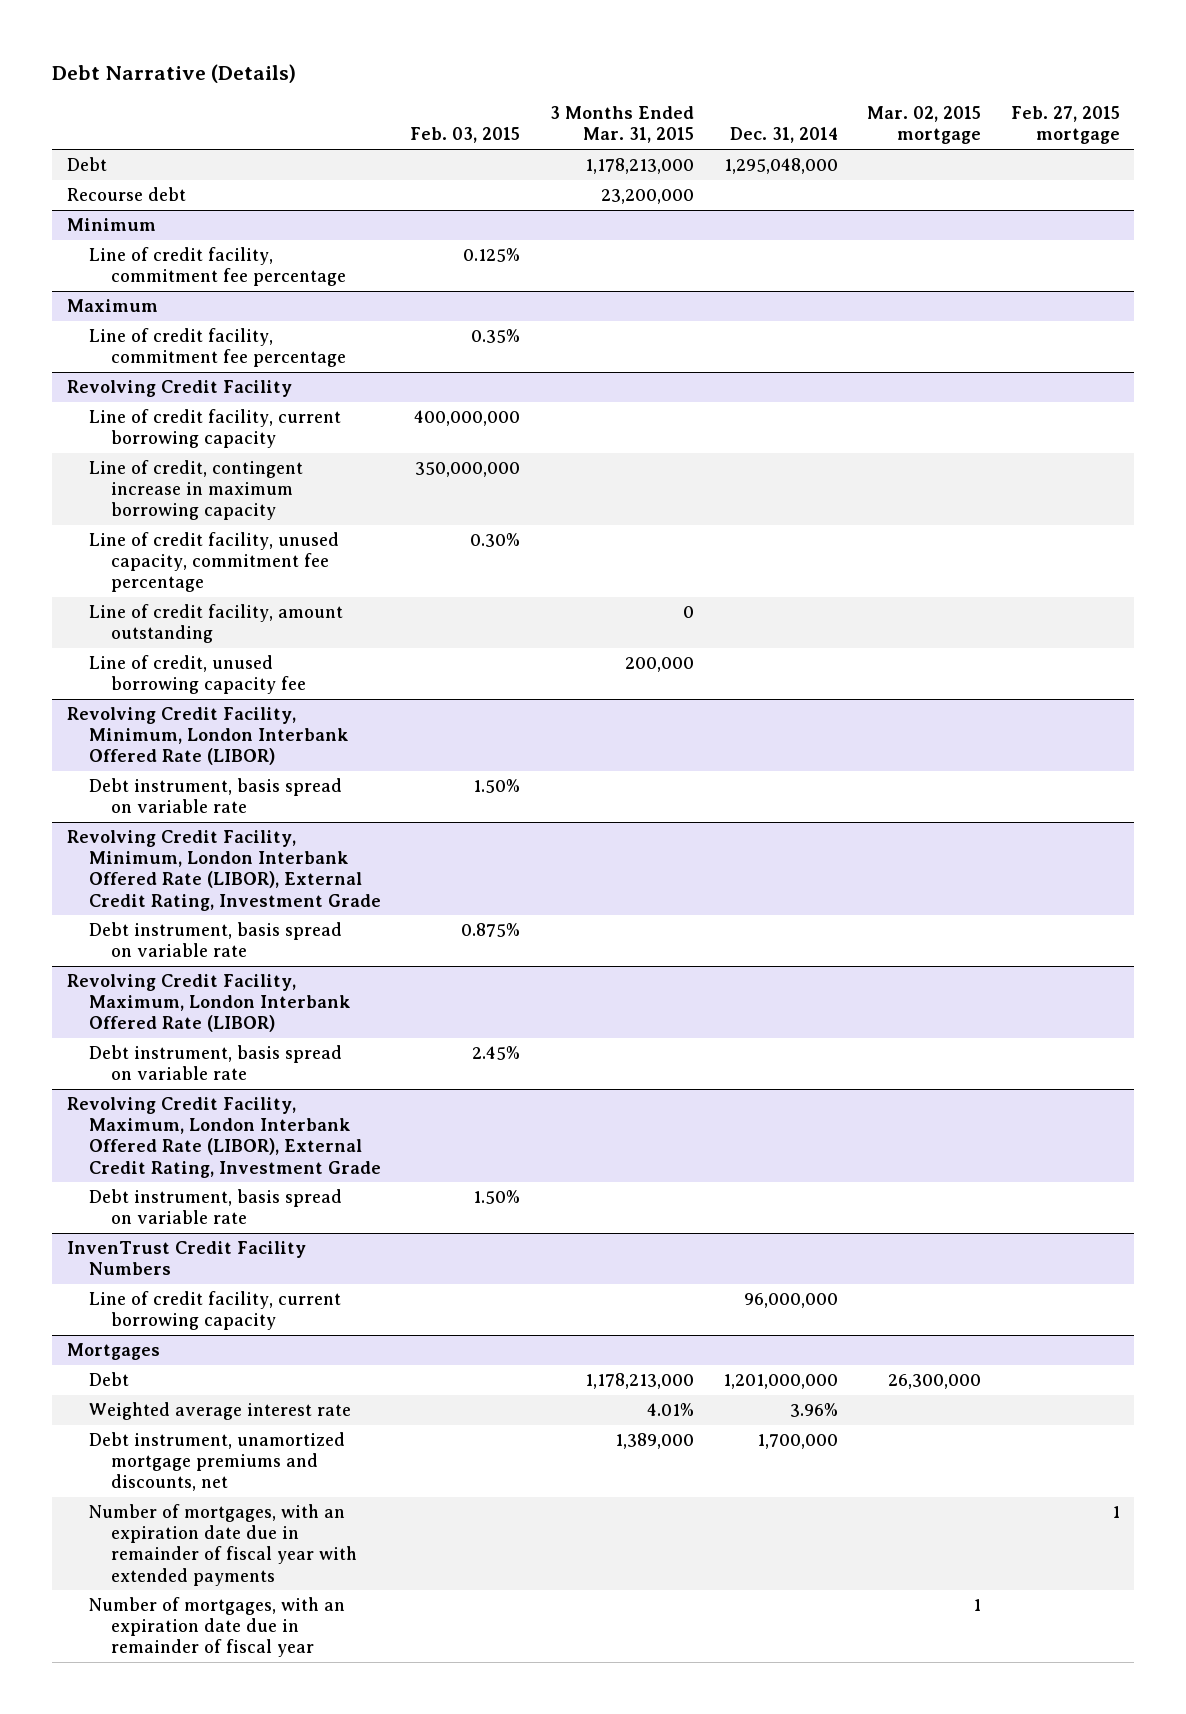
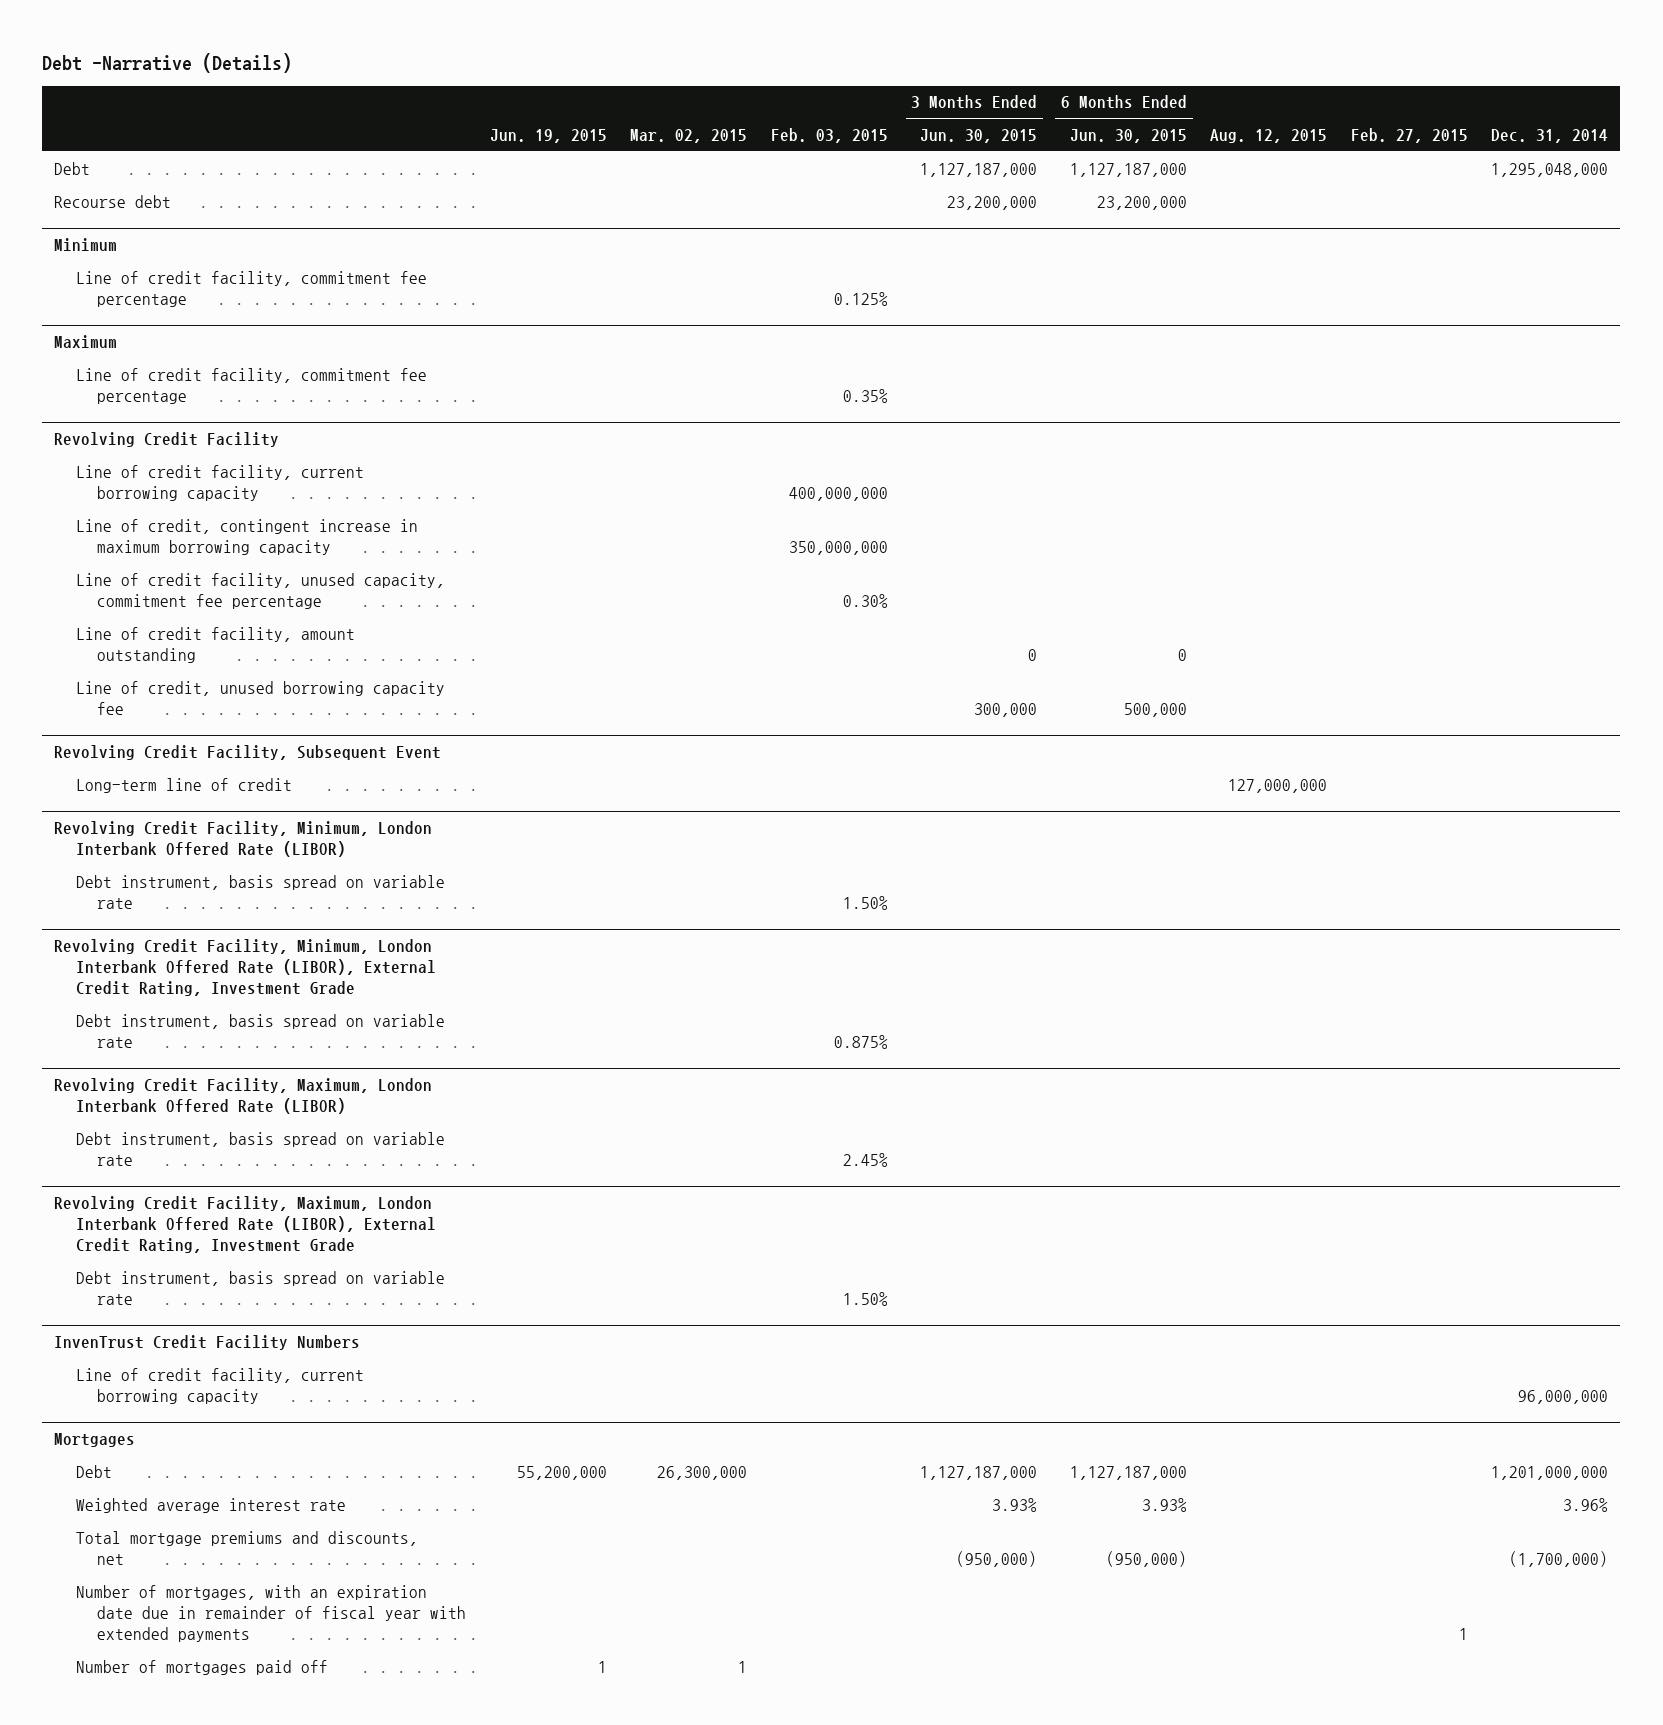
- Debt Narrative (Details)
+ Debt -Narrative (Details)
- | Feb. 03, 2015 | 3 Months Ended Mar. 31, 2015 | Dec. 31, 2014 | Mar. 02, 2015 mortgage | Feb. 27, 2015 mortgage
+ | Jun. 19, 2015 | Mar. 02, 2015 | Feb. 03, 2015 | 3 Months Ended Jun. 30, 2015 | 6 Months Ended Jun. 30, 2015 | Aug. 12, 2015 | Feb. 27, 2015 | Dec. 31, 2014
+ Revolving Credit Facility, Subsequent Event
+ Long-term line of credit | | | | | | 127,000,000 | |
@ Mortgages
- Debt instrument, unamortized mortgage premiums and discounts, net | | 1,389,000 | 1,700,000 | |
+ Total mortgage premiums and discounts, net | | | | (950,000) | (950,000) | | | (1,700,000)
- Number of mortgages, with an expiration date due in remainder of fiscal year | | | | 1 |
+ Number of mortgages paid off | 1 | 1 | | | | | |

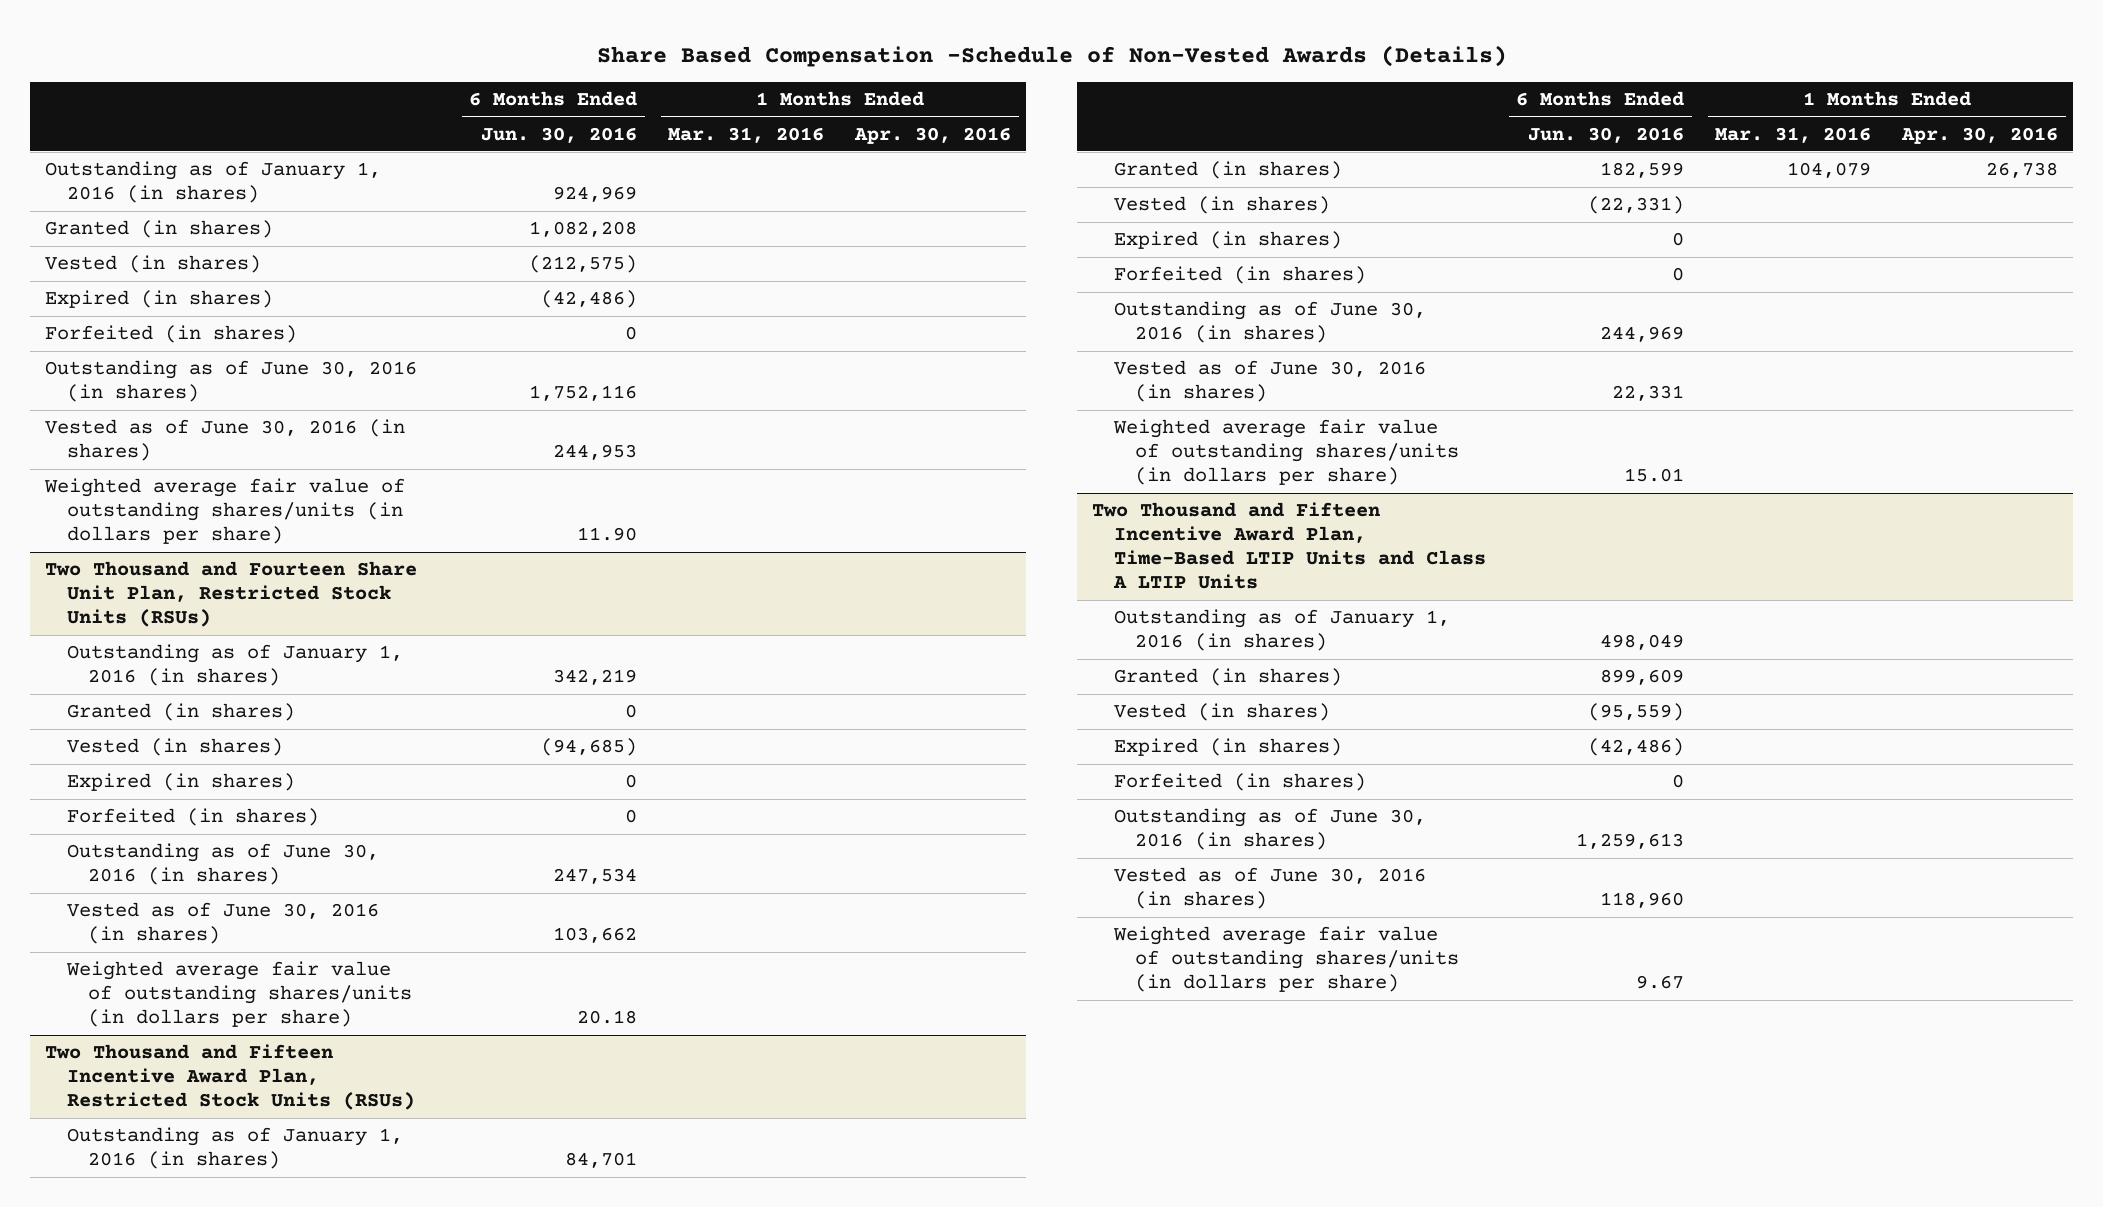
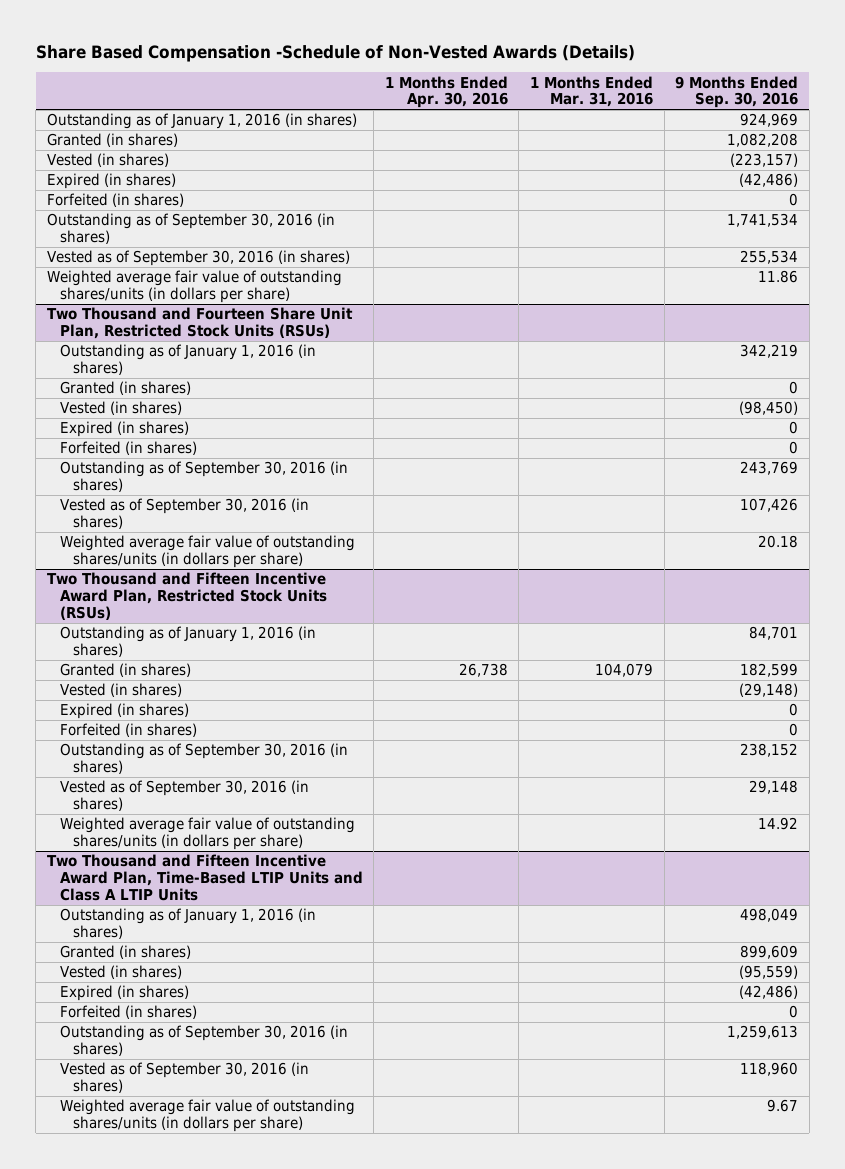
- | 6 Months Ended Jun. 30, 2016 | 1 Months Ended Mar. 31, 2016 | 1 Months Ended Apr. 30, 2016
+ | 1 Months Ended Apr. 30, 2016 | 1 Months Ended Mar. 31, 2016 | 9 Months Ended Sep. 30, 2016
- Outstanding as of June 30, 2016 (in shares) | 1,752,116 | |
- Vested as of June 30, 2016 (in shares) | 244,953 | |
+ Outstanding as of September 30, 2016 (in shares) | | | 1,741,534
+ Vested as of September 30, 2016 (in shares) | | | 255,534
@ Two Thousand and Fourteen Share Unit Plan, Restricted Stock Units (RSUs)
- Outstanding as of June 30, 2016 (in shares) | 247,534 | |
- Vested as of June 30, 2016 (in shares) | 103,662 | |
+ Outstanding as of September 30, 2016 (in shares) | | | 243,769
+ Vested as of September 30, 2016 (in shares) | | | 107,426
@ Two Thousand and Fifteen Incentive Award Plan, Restricted Stock Units (RSUs)
- Outstanding as of June 30, 2016 (in shares) | 244,969 | |
- Vested as of June 30, 2016 (in shares) | 22,331 | |
+ Outstanding as of September 30, 2016 (in shares) | | | 238,152
+ Vested as of September 30, 2016 (in shares) | | | 29,148
@ Two Thousand and Fifteen Incentive Award Plan, Time-Based LTIP Units and Class A LTIP Units
- Outstanding as of June 30, 2016 (in shares) | 1,259,613 | |
- Vested as of June 30, 2016 (in shares) | 118,960 | |
+ Outstanding as of September 30, 2016 (in shares) | | | 1,259,613
+ Vested as of September 30, 2016 (in shares) | | | 118,960

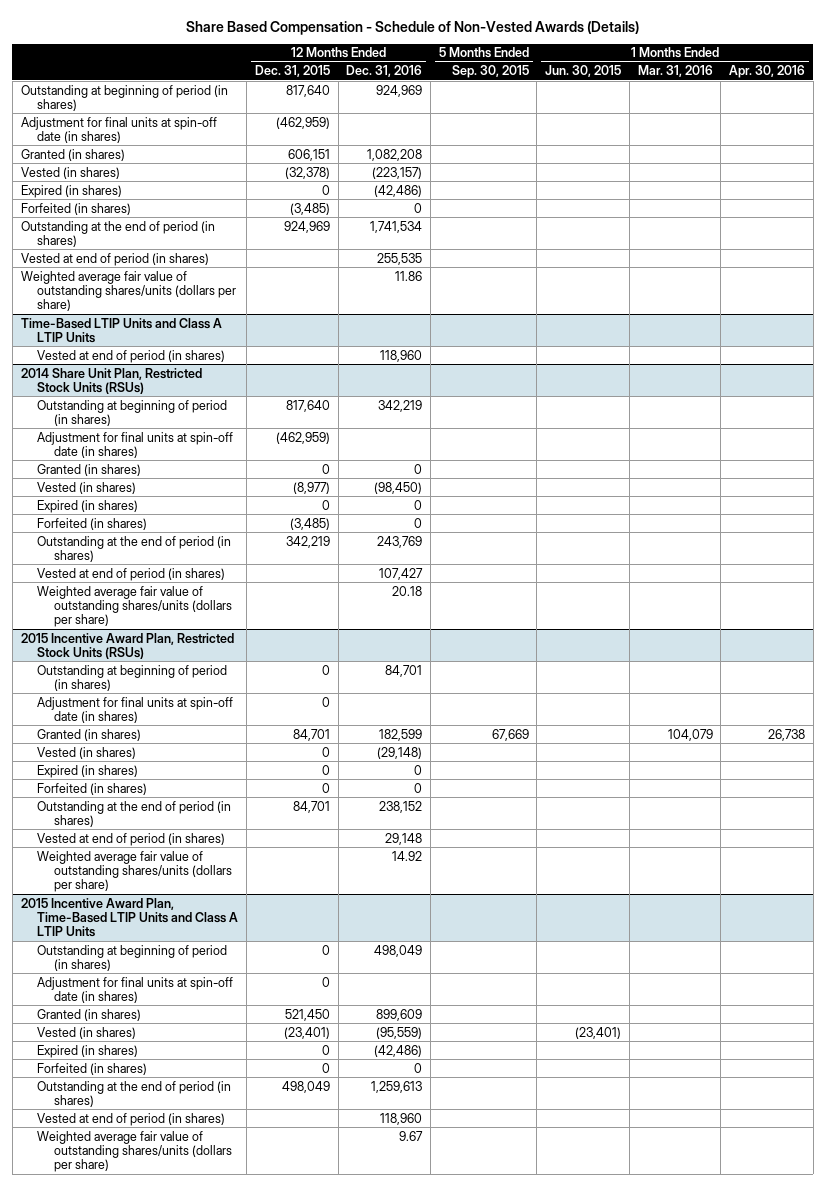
- Share Based Compensation -Schedule of Non-Vested Awards (Details)
+ Share Based Compensation - Schedule of Non-Vested Awards (Details)
- | 1 Months Ended Apr. 30, 2016 | 1 Months Ended Mar. 31, 2016 | 9 Months Ended Sep. 30, 2016
+ | 12 Months Ended Dec. 31, 2015 | 12 Months Ended Dec. 31, 2016 | 5 Months Ended Sep. 30, 2015 | 1 Months Ended Jun. 30, 2015 | 1 Months Ended Mar. 31, 2016 | 1 Months Ended Apr. 30, 2016
- Outstanding as of January 1, 2016 (in shares) | | | 924,969
+ Outstanding at beginning of period (in shares) | 817,640 | 924,969 | | | |
+ Adjustment for final units at spin-off date (in shares) | (462,959) | | | | |
- Outstanding as of September 30, 2016 (in shares) | | | 1,741,534
- Vested as of September 30, 2016 (in shares) | | | 255,534
- Weighted average fair value of outstanding shares/units (in dollars per share) | | | 11.86
- Two Thousand and Fourteen Share Unit Plan, Restricted Stock Units (RSUs)
- Outstanding as of January 1, 2016 (in shares) | | | 342,219
+ Outstanding at the end of period (in shares) | 924,969 | 1,741,534 | | | |
+ Vested at end of period (in shares) | | 255,535 | | | |
+ Weighted average fair value of outstanding shares/units (dollars per share) | | 11.86 | | | |
+ Time-Based LTIP Units and Class A LTIP Units
+ Vested at end of period (in shares) | | 118,960 | | | |
+ 2014 Share Unit Plan, Restricted Stock Units (RSUs)
+ Outstanding at beginning of period (in shares) | 817,640 | 342,219 | | | |
+ Adjustment for final units at spin-off date (in shares) | (462,959) | | | | |
- Outstanding as of September 30, 2016 (in shares) | | | 243,769
- Vested as of September 30, 2016 (in shares) | | | 107,426
- Weighted average fair value of outstanding shares/units (in dollars per share) | | | 20.18
- Two Thousand and Fifteen Incentive Award Plan, Restricted Stock Units (RSUs)
- Outstanding as of January 1, 2016 (in shares) | | | 84,701
+ Outstanding at the end of period (in shares) | 342,219 | 243,769 | | | |
+ Vested at end of period (in shares) | | 107,427 | | | |
+ Weighted average fair value of outstanding shares/units (dollars per share) | | 20.18 | | | |
+ 2015 Incentive Award Plan, Restricted Stock Units (RSUs)
+ Outstanding at beginning of period (in shares) | 0 | 84,701 | | | |
+ Adjustment for final units at spin-off date (in shares) | 0 | | | | |
- Outstanding as of September 30, 2016 (in shares) | | | 238,152
- Vested as of September 30, 2016 (in shares) | | | 29,148
- Weighted average fair value of outstanding shares/units (in dollars per share) | | | 14.92
- Two Thousand and Fifteen Incentive Award Plan, Time-Based LTIP Units and Class A LTIP Units
- Outstanding as of January 1, 2016 (in shares) | | | 498,049
+ Outstanding at the end of period (in shares) | 84,701 | 238,152 | | | |
+ Vested at end of period (in shares) | | 29,148 | | | |
+ Weighted average fair value of outstanding shares/units (dollars per share) | | 14.92 | | | |
+ 2015 Incentive Award Plan, Time-Based LTIP Units and Class A LTIP Units
+ Outstanding at beginning of period (in shares) | 0 | 498,049 | | | |
+ Adjustment for final units at spin-off date (in shares) | 0 | | | | |
- Outstanding as of September 30, 2016 (in shares) | | | 1,259,613
- Vested as of September 30, 2016 (in shares) | | | 118,960
- Weighted average fair value of outstanding shares/units (in dollars per share) | | | 9.67
+ Outstanding at the end of period (in shares) | 498,049 | 1,259,613 | | | |
+ Vested at end of period (in shares) | | 118,960 | | | |
+ Weighted average fair value of outstanding shares/units (dollars per share) | | 9.67 | | | |

